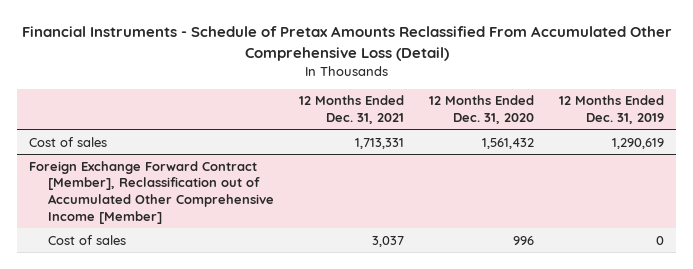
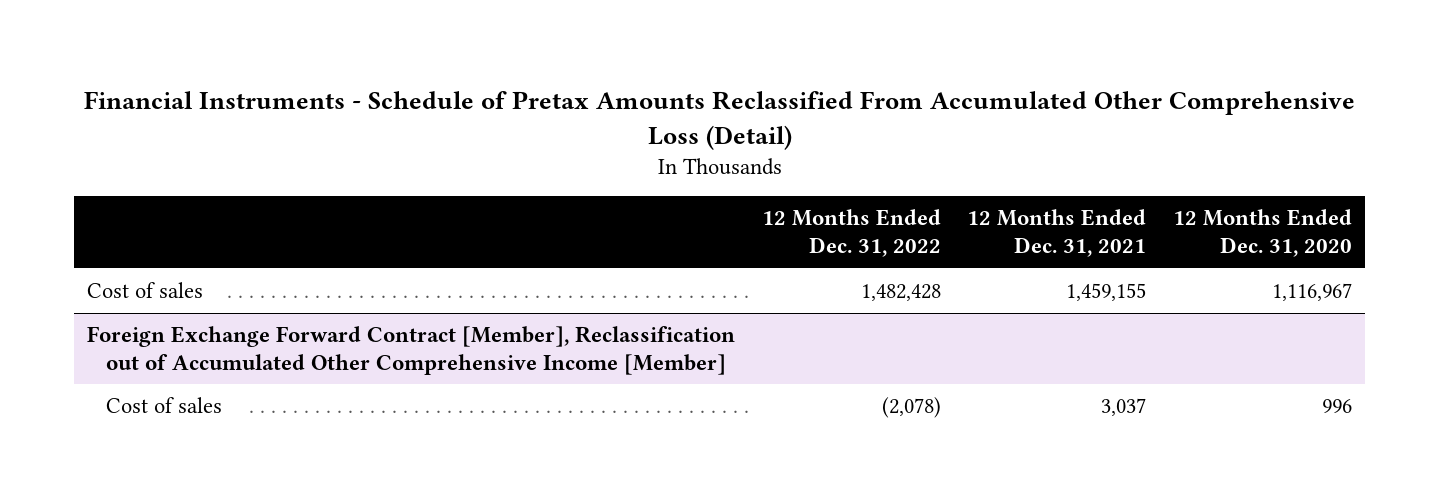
- | 12 Months Ended Dec. 31, 2021 | 12 Months Ended Dec. 31, 2020 | 12 Months Ended Dec. 31, 2019
+ | 12 Months Ended Dec. 31, 2022 | 12 Months Ended Dec. 31, 2021 | 12 Months Ended Dec. 31, 2020
- Cost of sales | 1,713,331 | 1,561,432 | 1,290,619
+ Cost of sales | 1,482,428 | 1,459,155 | 1,116,967

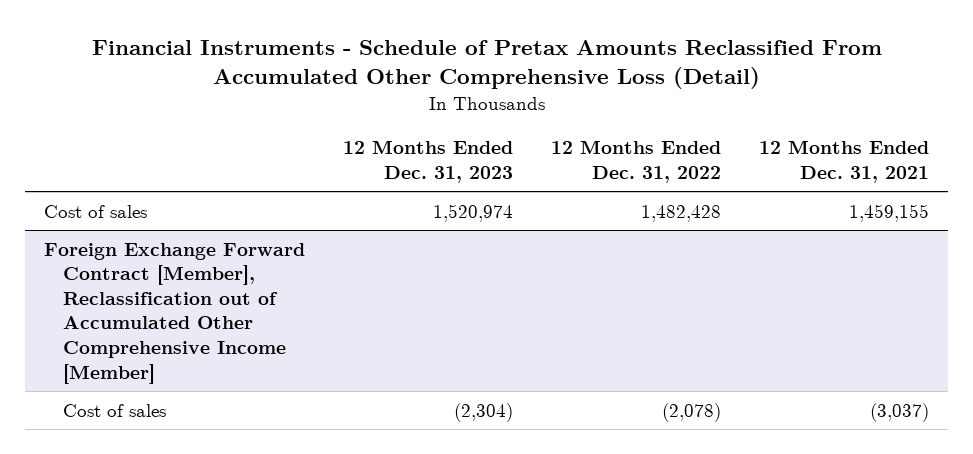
- | 12 Months Ended Dec. 31, 2022 | 12 Months Ended Dec. 31, 2021 | 12 Months Ended Dec. 31, 2020
+ | 12 Months Ended Dec. 31, 2023 | 12 Months Ended Dec. 31, 2022 | 12 Months Ended Dec. 31, 2021
@ Foreign Exchange Forward Contract [Member], Reclassification out of Accumulated Other Comprehensive Income [Member]
- Cost of sales | (2,078) | 3,037 | 996
+ Cost of sales | (2,304) | (2,078) | (3,037)

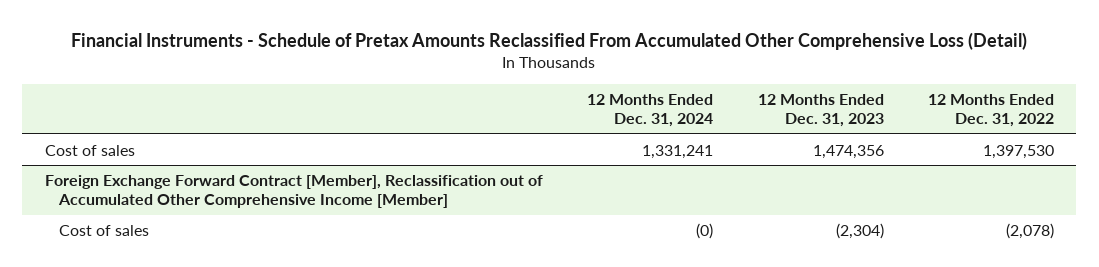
- | 12 Months Ended Dec. 31, 2023 | 12 Months Ended Dec. 31, 2022 | 12 Months Ended Dec. 31, 2021
+ | 12 Months Ended Dec. 31, 2024 | 12 Months Ended Dec. 31, 2023 | 12 Months Ended Dec. 31, 2022
- Cost of sales | 1,520,974 | 1,482,428 | 1,459,155
+ Cost of sales | 1,331,241 | 1,474,356 | 1,397,530

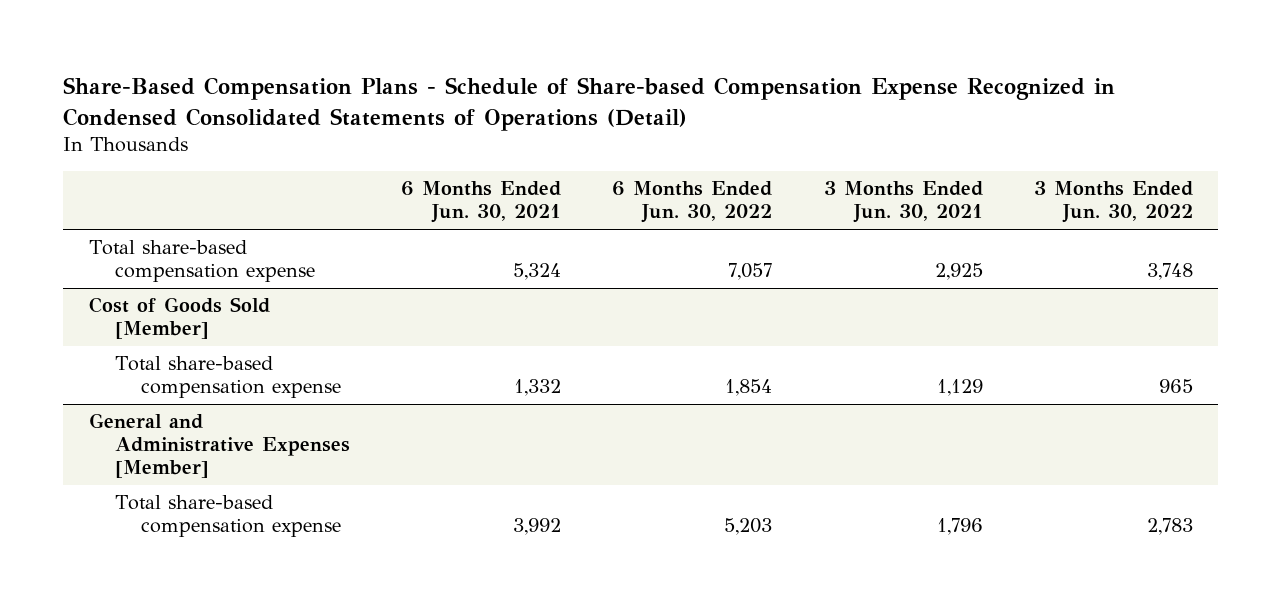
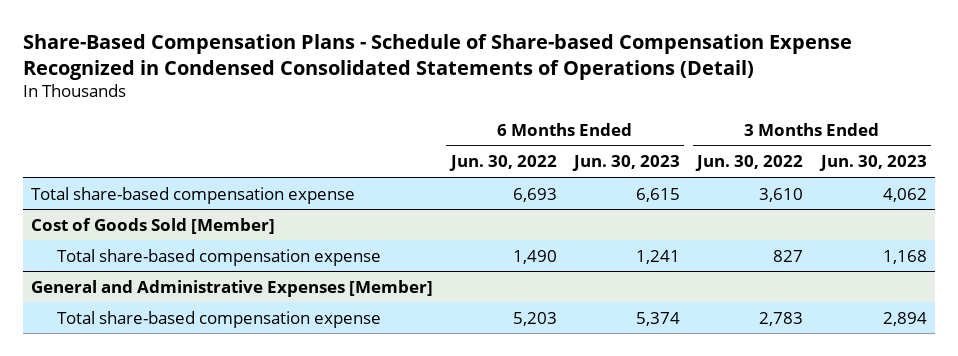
- | 6 Months Ended Jun. 30, 2021 | 6 Months Ended Jun. 30, 2022 | 3 Months Ended Jun. 30, 2021 | 3 Months Ended Jun. 30, 2022
+ | 6 Months Ended Jun. 30, 2022 | 6 Months Ended Jun. 30, 2023 | 3 Months Ended Jun. 30, 2022 | 3 Months Ended Jun. 30, 2023
- Total share-based compensation expense | 5,324 | 7,057 | 2,925 | 3,748
+ Total share-based compensation expense | 6,693 | 6,615 | 3,610 | 4,062
@ Cost of Goods Sold [Member]
- Total share-based compensation expense | 1,332 | 1,854 | 1,129 | 965
+ Total share-based compensation expense | 1,490 | 1,241 | 827 | 1,168

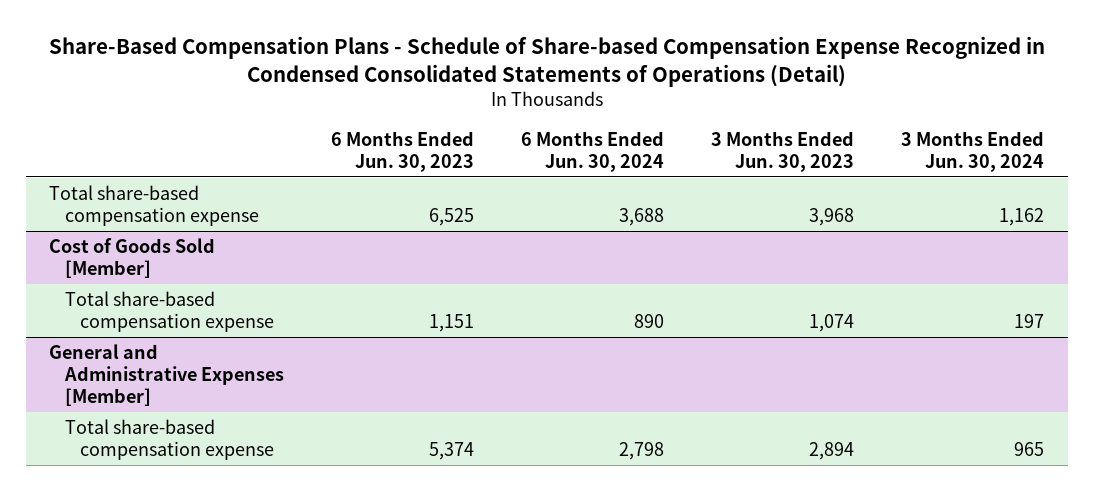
- | 6 Months Ended Jun. 30, 2022 | 6 Months Ended Jun. 30, 2023 | 3 Months Ended Jun. 30, 2022 | 3 Months Ended Jun. 30, 2023
+ | 6 Months Ended Jun. 30, 2023 | 6 Months Ended Jun. 30, 2024 | 3 Months Ended Jun. 30, 2023 | 3 Months Ended Jun. 30, 2024
- Total share-based compensation expense | 6,693 | 6,615 | 3,610 | 4,062
+ Total share-based compensation expense | 6,525 | 3,688 | 3,968 | 1,162
@ Cost of Goods Sold [Member]
- Total share-based compensation expense | 1,490 | 1,241 | 827 | 1,168
+ Total share-based compensation expense | 1,151 | 890 | 1,074 | 197

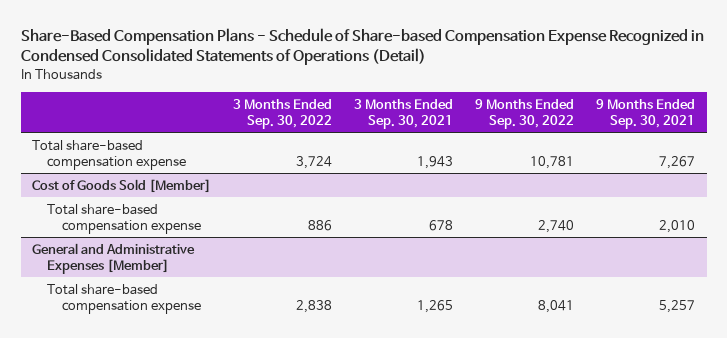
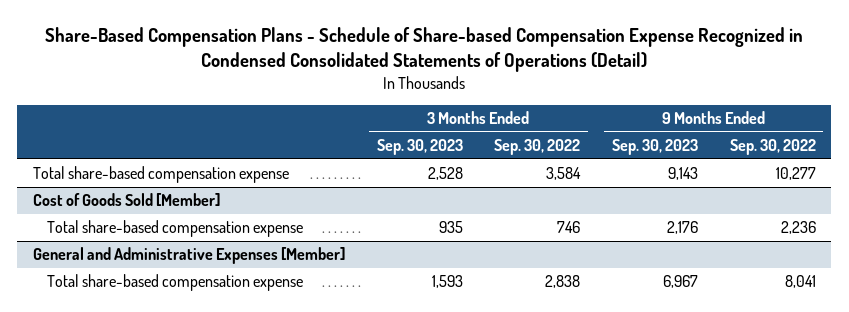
- | 3 Months Ended Sep. 30, 2022 | 3 Months Ended Sep. 30, 2021 | 9 Months Ended Sep. 30, 2022 | 9 Months Ended Sep. 30, 2021
+ | 3 Months Ended Sep. 30, 2023 | 3 Months Ended Sep. 30, 2022 | 9 Months Ended Sep. 30, 2023 | 9 Months Ended Sep. 30, 2022
- Total share-based compensation expense | 3,724 | 1,943 | 10,781 | 7,267
+ Total share-based compensation expense | 2,528 | 3,584 | 9,143 | 10,277
@ Cost of Goods Sold [Member]
- Total share-based compensation expense | 886 | 678 | 2,740 | 2,010
+ Total share-based compensation expense | 935 | 746 | 2,176 | 2,236

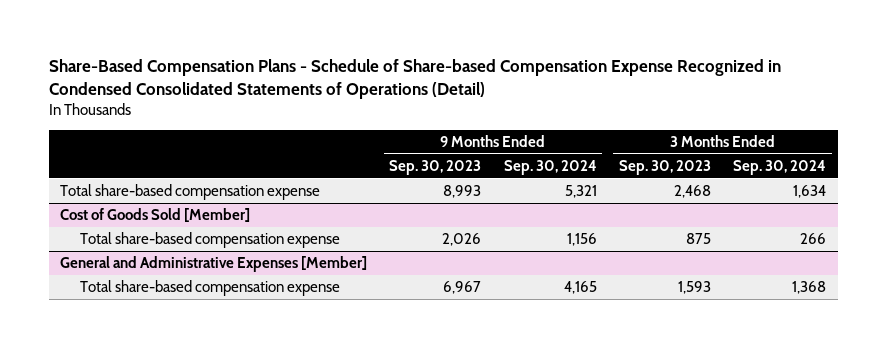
- | 3 Months Ended Sep. 30, 2023 | 3 Months Ended Sep. 30, 2022 | 9 Months Ended Sep. 30, 2023 | 9 Months Ended Sep. 30, 2022
+ | 9 Months Ended Sep. 30, 2023 | 9 Months Ended Sep. 30, 2024 | 3 Months Ended Sep. 30, 2023 | 3 Months Ended Sep. 30, 2024
- Total share-based compensation expense | 2,528 | 3,584 | 9,143 | 10,277
+ Total share-based compensation expense | 8,993 | 5,321 | 2,468 | 1,634
@ Cost of Goods Sold [Member]
- Total share-based compensation expense | 935 | 746 | 2,176 | 2,236
+ Total share-based compensation expense | 2,026 | 1,156 | 875 | 266

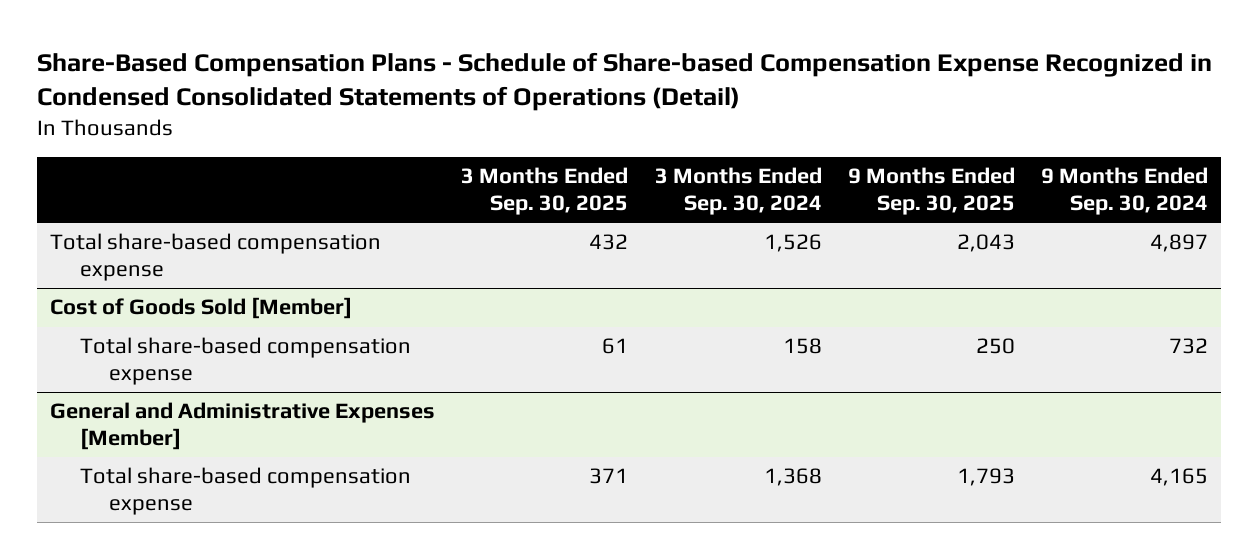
- | 9 Months Ended Sep. 30, 2023 | 9 Months Ended Sep. 30, 2024 | 3 Months Ended Sep. 30, 2023 | 3 Months Ended Sep. 30, 2024
+ | 3 Months Ended Sep. 30, 2025 | 3 Months Ended Sep. 30, 2024 | 9 Months Ended Sep. 30, 2025 | 9 Months Ended Sep. 30, 2024
- Total share-based compensation expense | 8,993 | 5,321 | 2,468 | 1,634
+ Total share-based compensation expense | 432 | 1,526 | 2,043 | 4,897
@ Cost of Goods Sold [Member]
- Total share-based compensation expense | 2,026 | 1,156 | 875 | 266
+ Total share-based compensation expense | 61 | 158 | 250 | 732

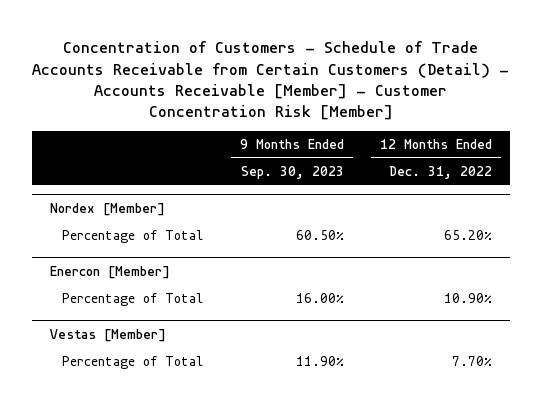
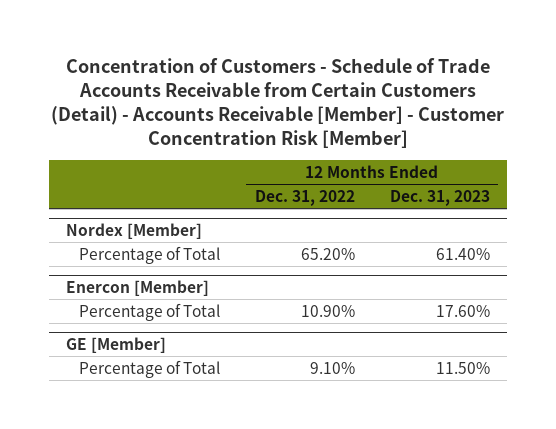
- | 9 Months Ended Sep. 30, 2023 | 12 Months Ended Dec. 31, 2022
+ | 12 Months Ended Dec. 31, 2022 | 12 Months Ended Dec. 31, 2023
- Vestas [Member]
- Percentage of Total | 11.90% | 7.70%
+ GE [Member]
+ Percentage of Total | 9.10% | 11.50%

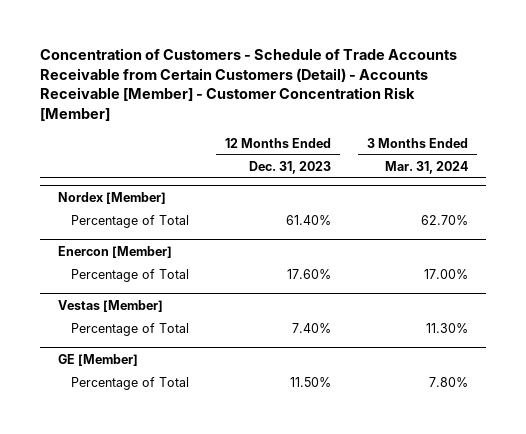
- | 12 Months Ended Dec. 31, 2022 | 12 Months Ended Dec. 31, 2023
+ | 12 Months Ended Dec. 31, 2023 | 3 Months Ended Mar. 31, 2024
+ Vestas [Member]
+ Percentage of Total | 7.40% | 11.30%

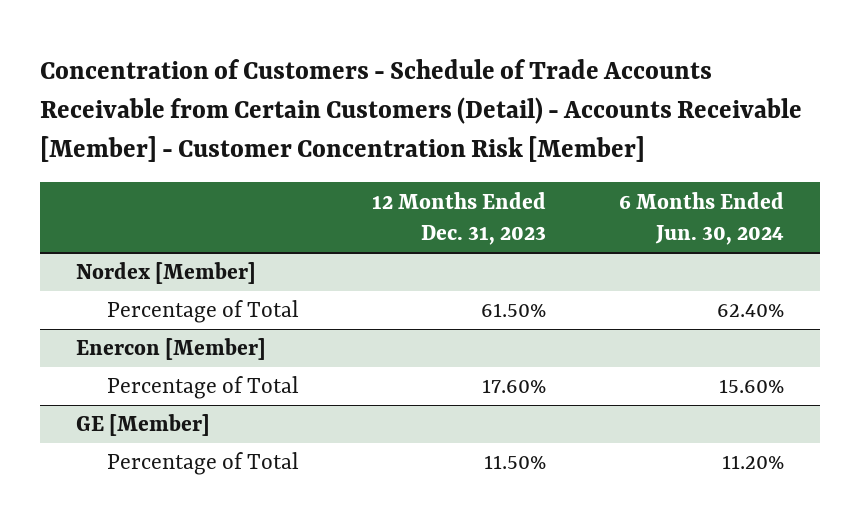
- | 12 Months Ended Dec. 31, 2023 | 3 Months Ended Mar. 31, 2024
+ | 12 Months Ended Dec. 31, 2023 | 6 Months Ended Jun. 30, 2024
@ Nordex [Member]
- Percentage of Total | 61.40% | 62.70%
+ Percentage of Total | 61.50% | 62.40%
- Vestas [Member]
- Percentage of Total | 7.40% | 11.30%

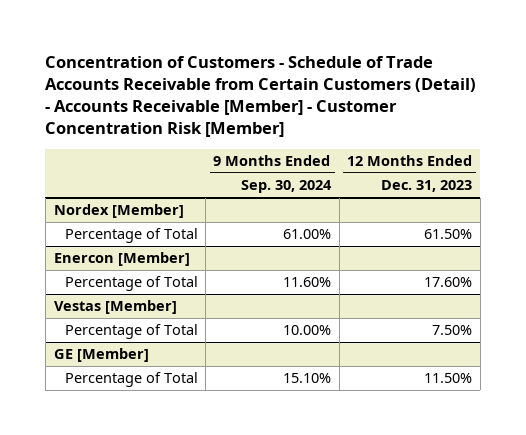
- | 12 Months Ended Dec. 31, 2023 | 6 Months Ended Jun. 30, 2024
+ | 9 Months Ended Sep. 30, 2024 | 12 Months Ended Dec. 31, 2023
+ Vestas [Member]
+ Percentage of Total | 10.00% | 7.50%

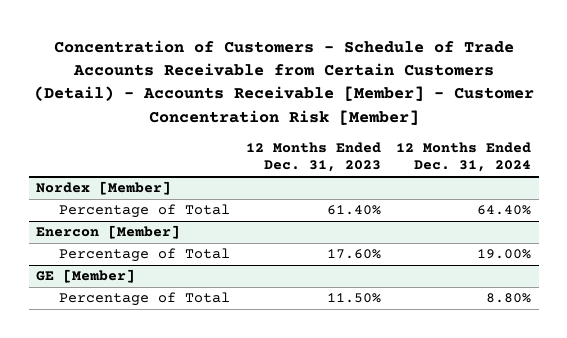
- | 9 Months Ended Sep. 30, 2024 | 12 Months Ended Dec. 31, 2023
+ | 12 Months Ended Dec. 31, 2023 | 12 Months Ended Dec. 31, 2024
@ Nordex [Member]
- Percentage of Total | 61.00% | 61.50%
+ Percentage of Total | 61.40% | 64.40%
- Vestas [Member]
- Percentage of Total | 10.00% | 7.50%

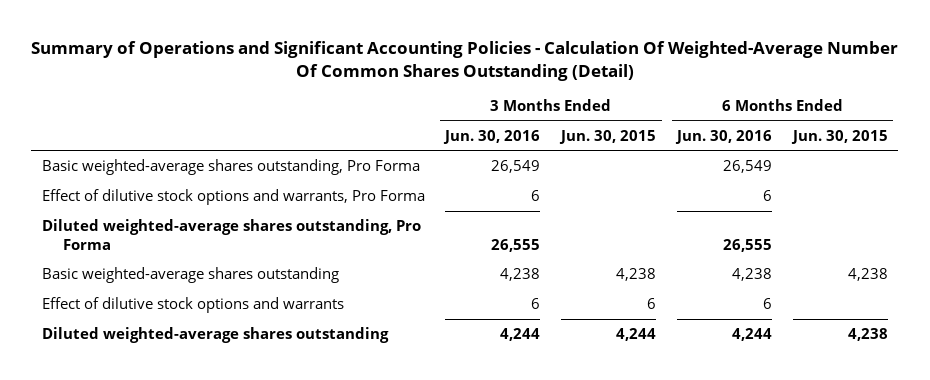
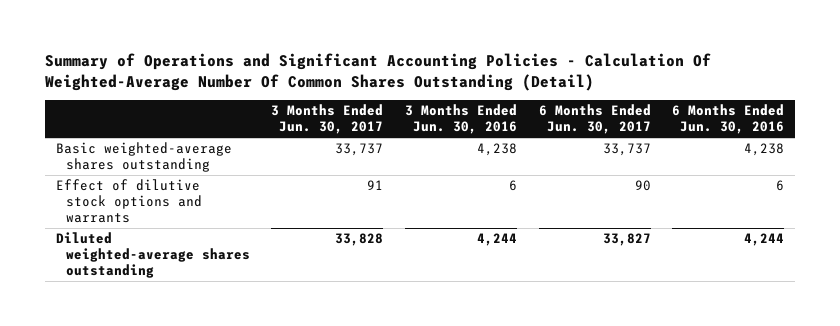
- | 3 Months Ended Jun. 30, 2016 | 3 Months Ended Jun. 30, 2015 | 6 Months Ended Jun. 30, 2016 | 6 Months Ended Jun. 30, 2015
+ | 3 Months Ended Jun. 30, 2017 | 3 Months Ended Jun. 30, 2016 | 6 Months Ended Jun. 30, 2017 | 6 Months Ended Jun. 30, 2016
- Basic weighted-average shares outstanding, Pro Forma | 26,549 | | 26,549 |
- Effect of dilutive stock options and warrants, Pro Forma | 6 | | 6 |
- Diluted weighted-average shares outstanding, Pro Forma | 26,555 | | 26,555 |

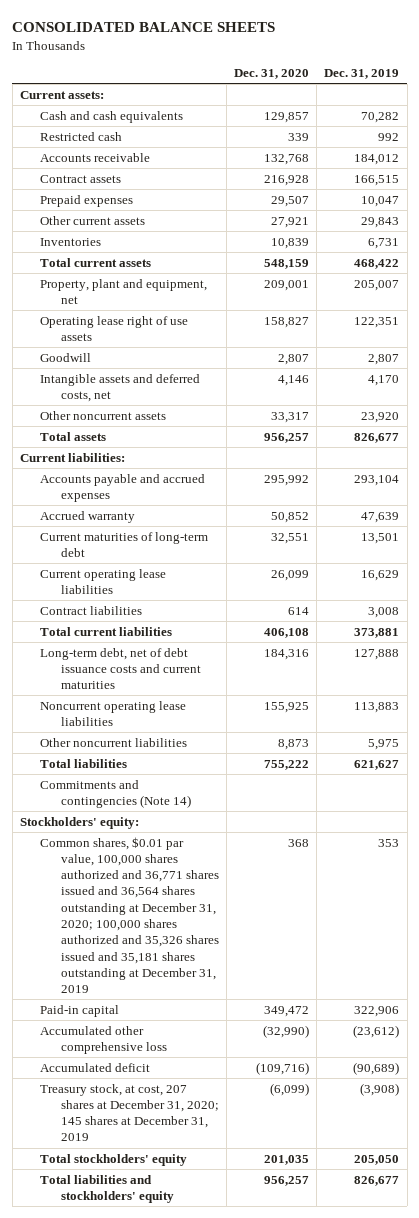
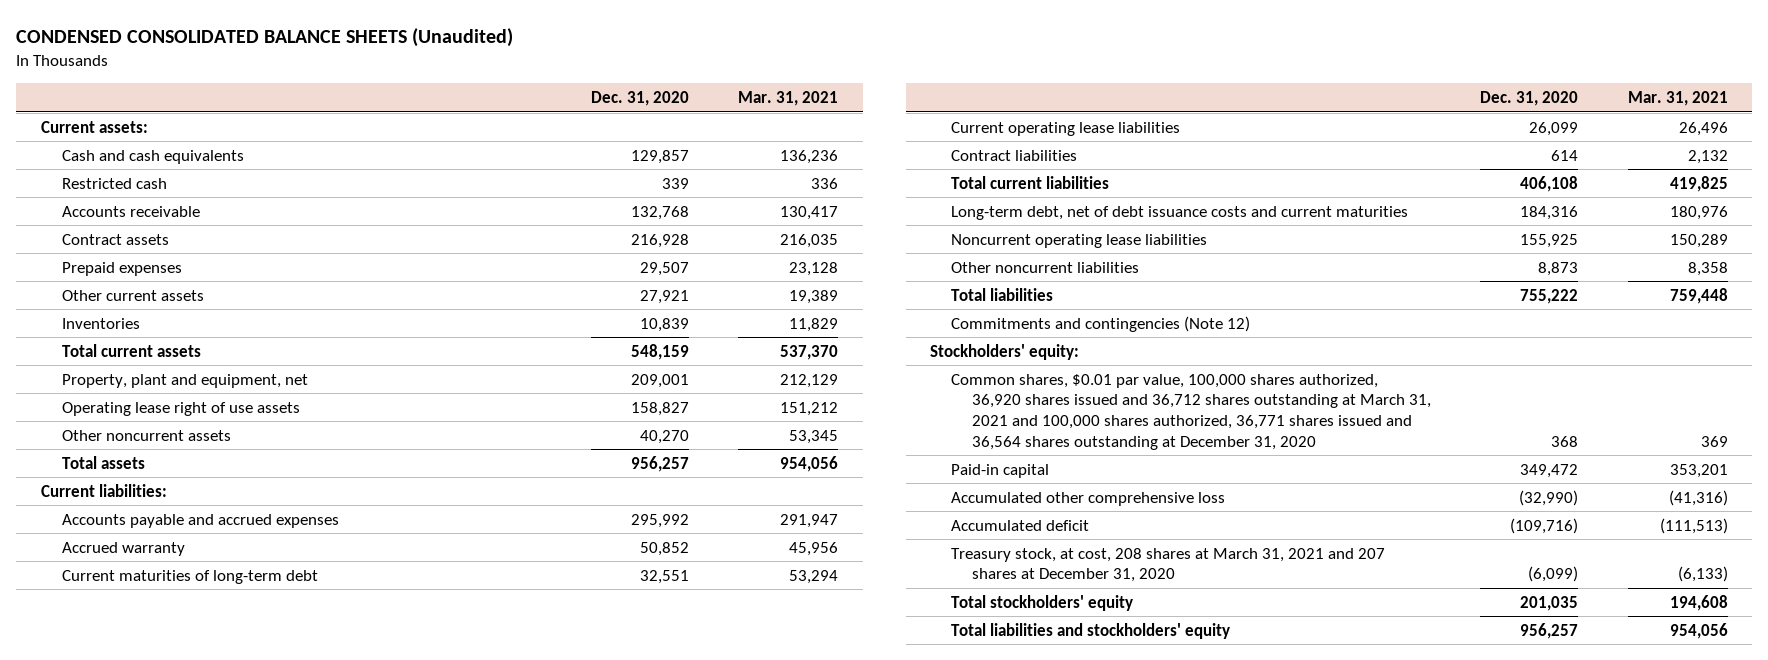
- CONSOLIDATED BALANCE SHEETS
+ CONDENSED CONSOLIDATED BALANCE SHEETS (Unaudited)
- | Dec. 31, 2020 | Dec. 31, 2019
+ | Dec. 31, 2020 | Mar. 31, 2021
- Goodwill | 2,807 | 2,807
- Intangible assets and deferred costs, net | 4,146 | 4,170
- Other noncurrent assets | 33,317 | 23,920
+ Other noncurrent assets | 40,270 | 53,345
- Commitments and contingencies (Note 14)
+ Commitments and contingencies (Note 12)
- Common shares, $0.01 par value, 100,000 shares authorized and 36,771 shares issued and 36,564 shares outstanding at December 31, 2020; 100,000 shares authorized and 35,326 shares issued and 35,181 shares outstanding at December 31, 2019 | 368 | 353
+ Common shares, $0.01 par value, 100,000 shares authorized, 36,920 shares issued and 36,712 shares outstanding at March 31, 2021 and 100,000 shares authorized, 36,771 shares issued and 36,564 shares outstanding at December 31, 2020 | 368 | 369
- Treasury stock, at cost, 207 shares at December 31, 2020; 145 shares at December 31, 2019 | (6,099) | (3,908)
+ Treasury stock, at cost, 208 shares at March 31, 2021 and 207 shares at December 31, 2020 | (6,099) | (6,133)

